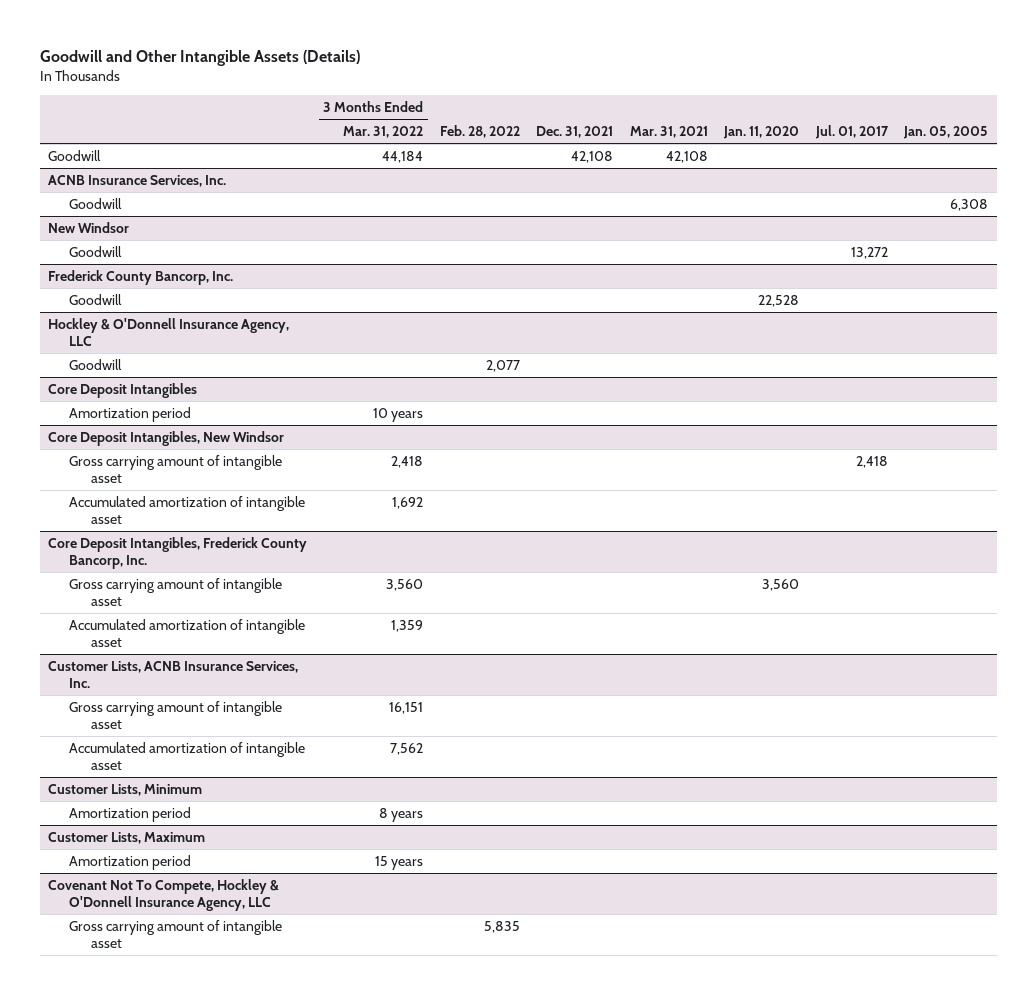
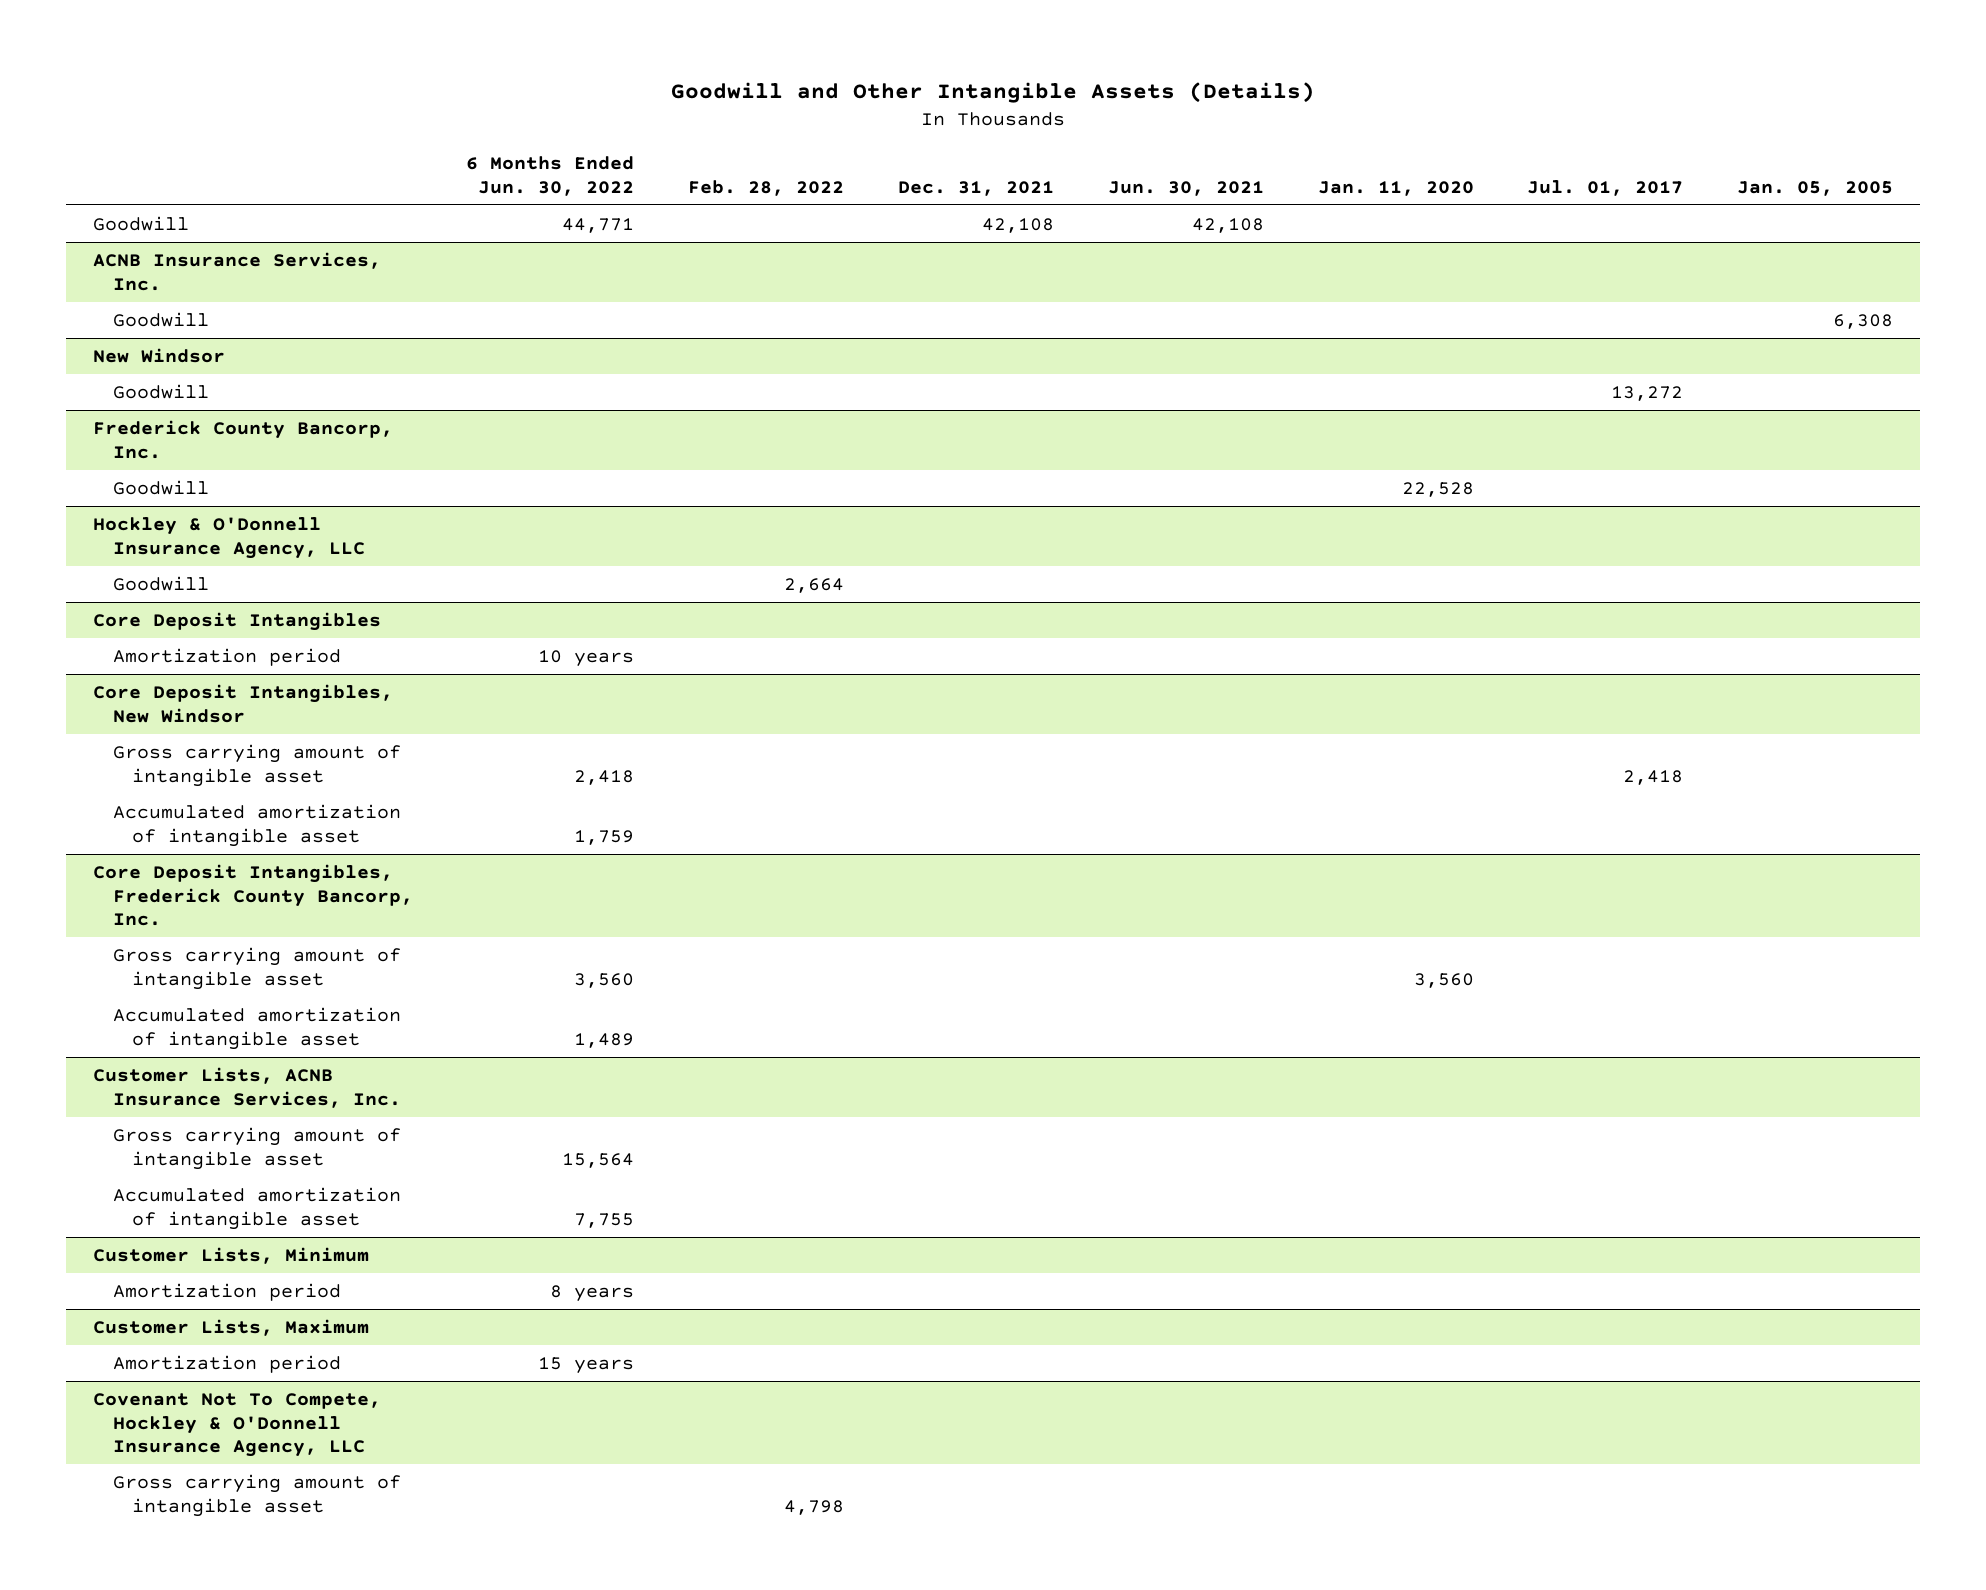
- | 3 Months Ended Mar. 31, 2022 | Feb. 28, 2022 | Dec. 31, 2021 | Mar. 31, 2021 | Jan. 11, 2020 | Jul. 01, 2017 | Jan. 05, 2005
+ | 6 Months Ended Jun. 30, 2022 | Feb. 28, 2022 | Dec. 31, 2021 | Jun. 30, 2021 | Jan. 11, 2020 | Jul. 01, 2017 | Jan. 05, 2005
@ Hockley & O'Donnell Insurance Agency, LLC
- Goodwill | | 2,077 | | | | |
+ Goodwill | | 2,664 | | | | |
@ Covenant Not To Compete, Hockley & O'Donnell Insurance Agency, LLC
- Gross carrying amount of intangible asset | | 5,835 | | | | |
+ Gross carrying amount of intangible asset | | 4,798 | | | | |

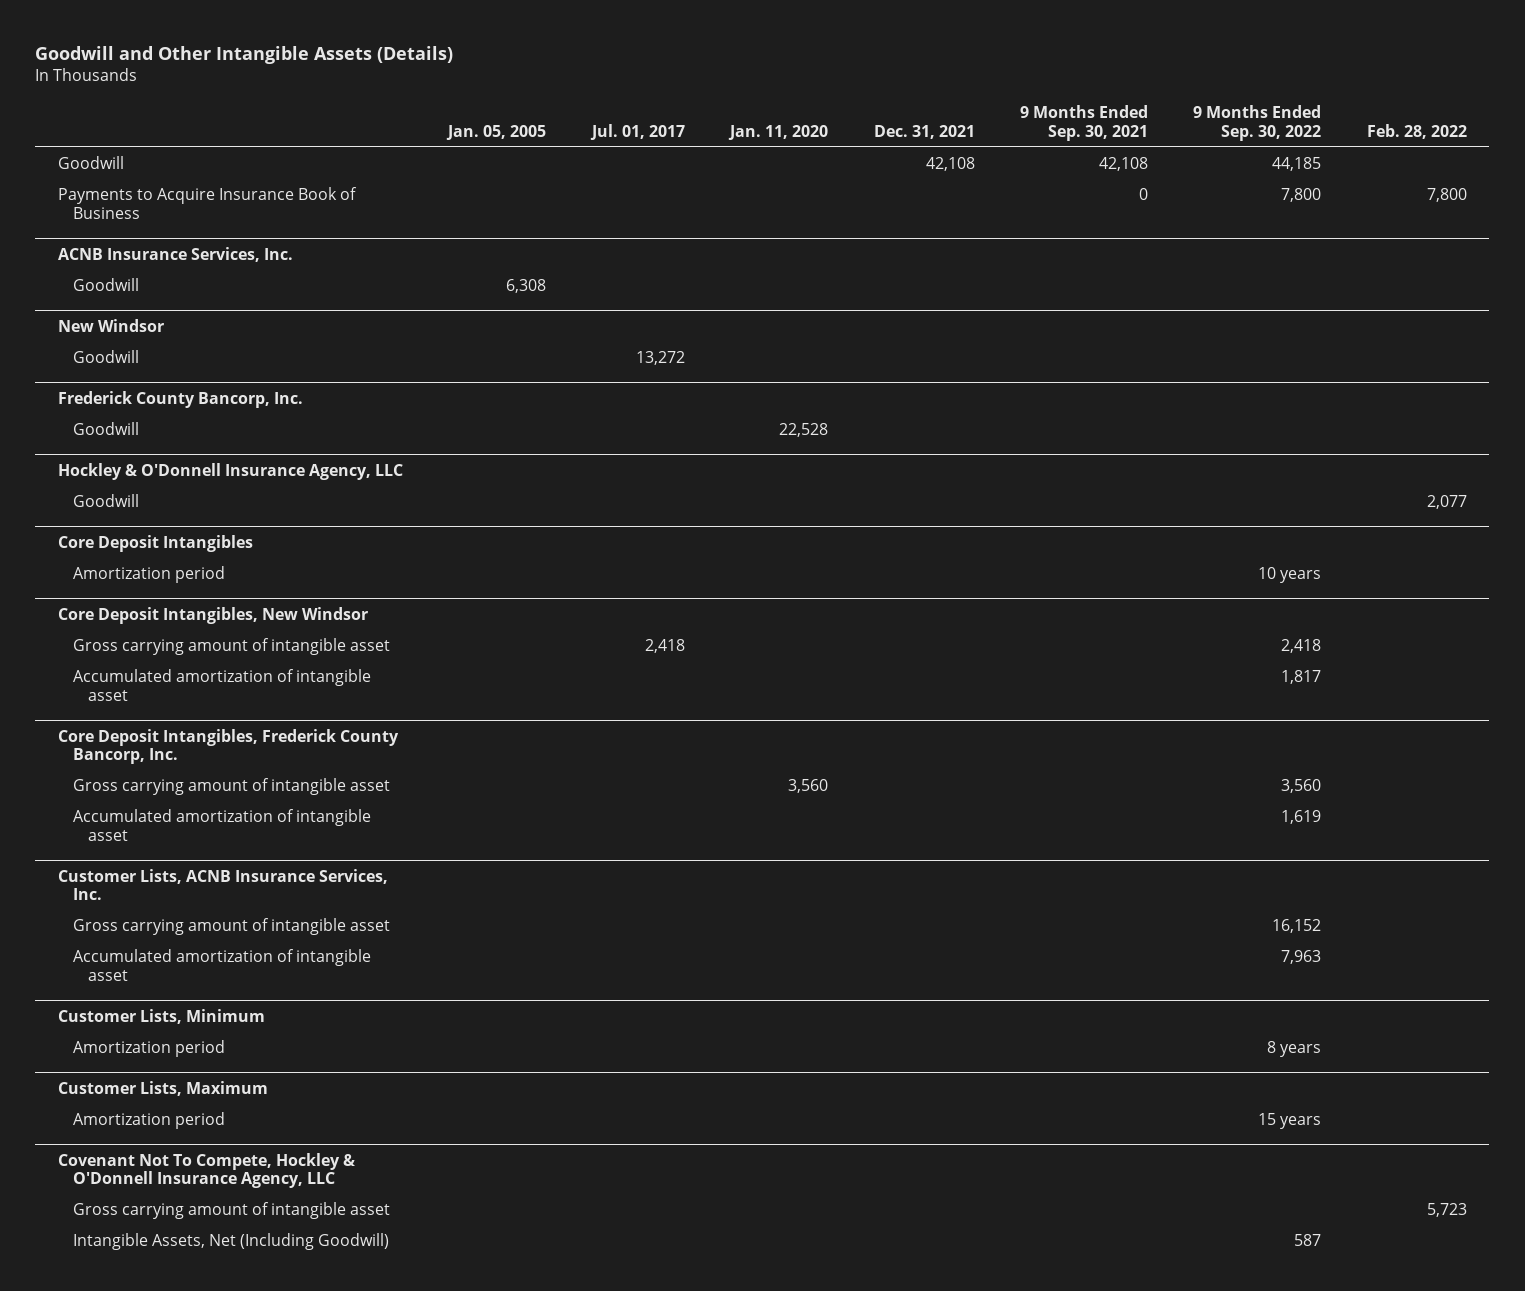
- | 6 Months Ended Jun. 30, 2022 | Feb. 28, 2022 | Dec. 31, 2021 | Jun. 30, 2021 | Jan. 11, 2020 | Jul. 01, 2017 | Jan. 05, 2005
+ | Jan. 05, 2005 | Jul. 01, 2017 | Jan. 11, 2020 | Dec. 31, 2021 | 9 Months Ended Sep. 30, 2021 | 9 Months Ended Sep. 30, 2022 | Feb. 28, 2022
+ Payments to Acquire Insurance Book of Business | | | | | 0 | 7,800 | 7,800
@ Hockley & O'Donnell Insurance Agency, LLC
- Goodwill | | 2,664 | | | | |
+ Goodwill | | | | | | | 2,077
@ Covenant Not To Compete, Hockley & O'Donnell Insurance Agency, LLC
- Gross carrying amount of intangible asset | | 4,798 | | | | |
+ Gross carrying amount of intangible asset | | | | | | | 5,723
+ Intangible Assets, Net (Including Goodwill) | | | | | | 587 |

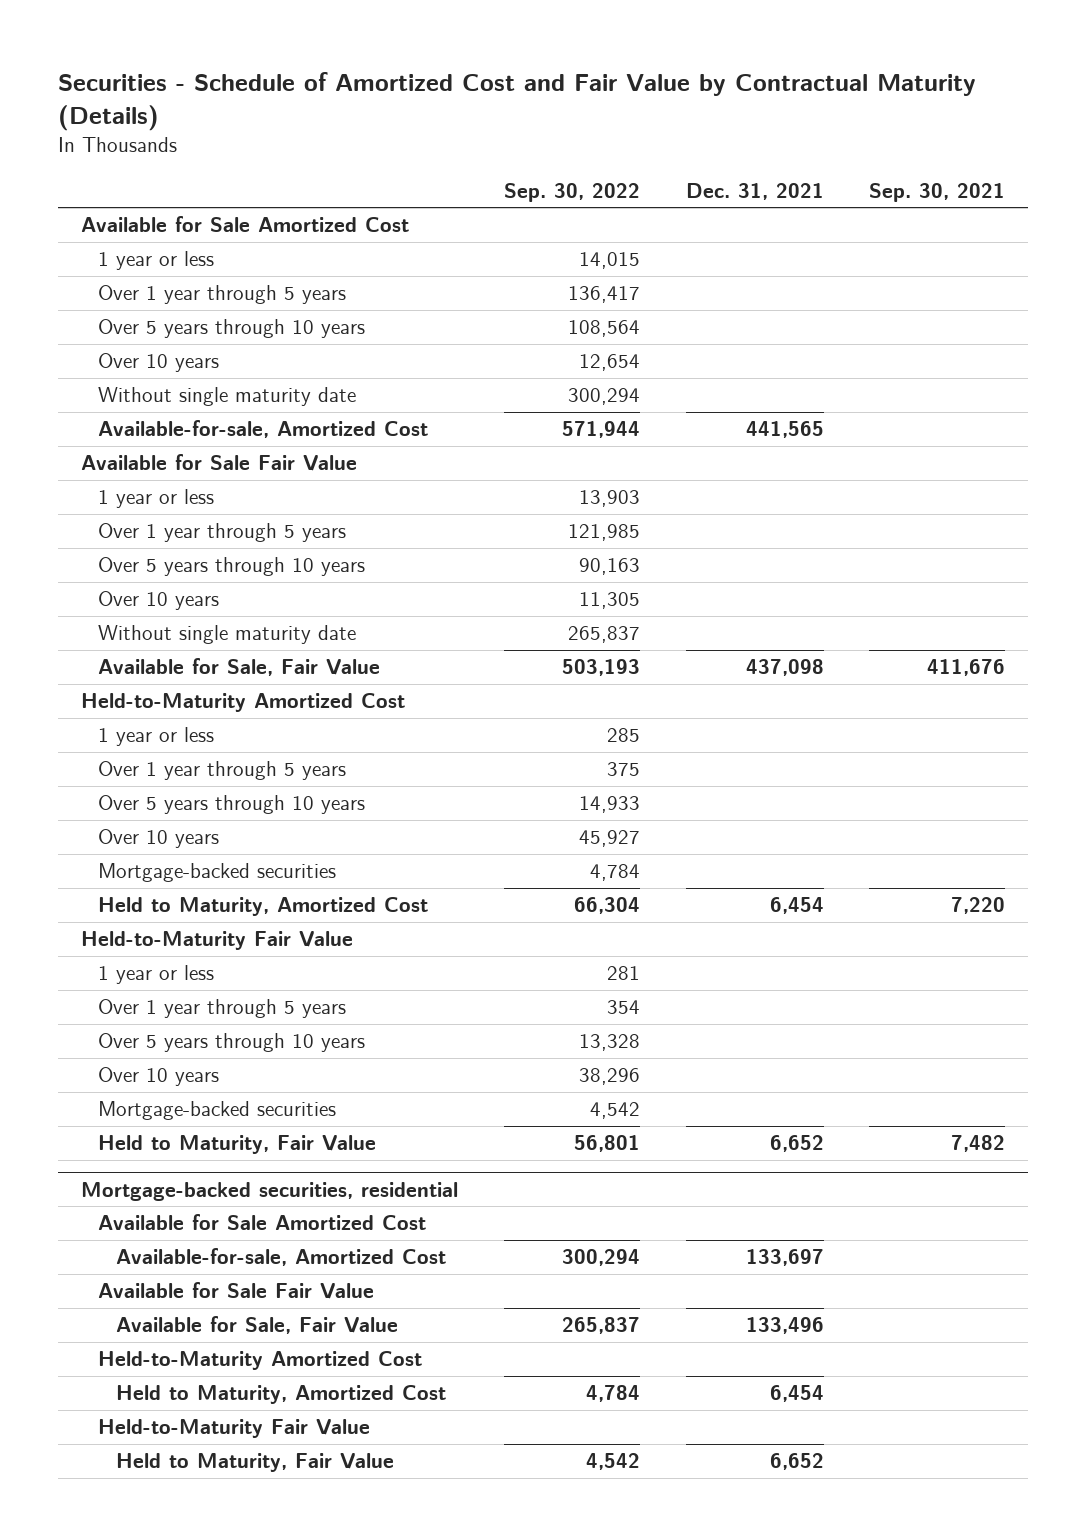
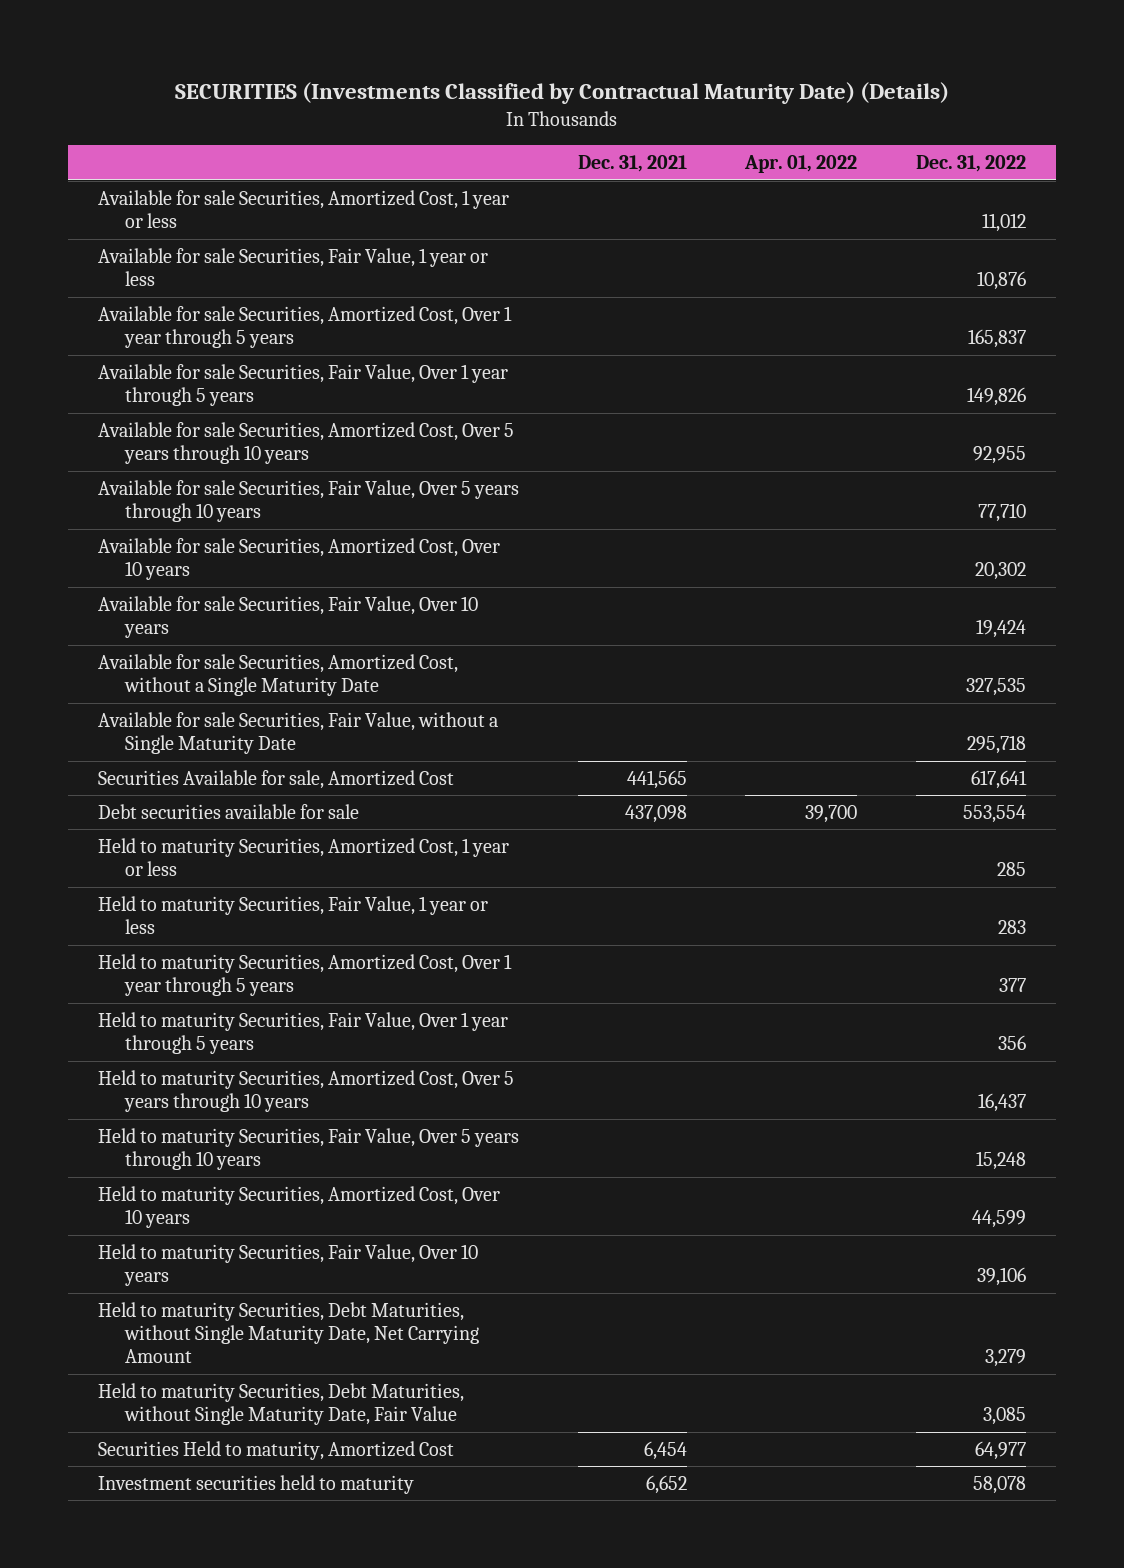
- Securities - Schedule of Amortized Cost and Fair Value by Contractual Maturity (Details)
+ SECURITIES (Investments Classified by Contractual Maturity Date) (Details)
- | Sep. 30, 2022 | Dec. 31, 2021 | Sep. 30, 2021
+ | Dec. 31, 2021 | Apr. 01, 2022 | Dec. 31, 2022
- Available for Sale Amortized Cost
- 1 year or less | 14,015 | |
- Over 1 year through 5 years | 136,417 | |
- Over 5 years through 10 years | 108,564 | |
- Over 10 years | 12,654 | |
- Without single maturity date | 300,294 | |
- Available-for-sale, Amortized Cost | 571,944 | 441,565 |
- Available for Sale Fair Value
- 1 year or less | 13,903 | |
- Over 1 year through 5 years | 121,985 | |
- Over 5 years through 10 years | 90,163 | |
- Over 10 years | 11,305 | |
- Without single maturity date | 265,837 | |
- Available for Sale, Fair Value | 503,193 | 437,098 | 411,676
- Held-to-Maturity Amortized Cost
- 1 year or less | 285 | |
- Over 1 year through 5 years | 375 | |
- Over 5 years through 10 years | 14,933 | |
- Over 10 years | 45,927 | |
- Mortgage-backed securities | 4,784 | |
- Held to Maturity, Amortized Cost | 66,304 | 6,454 | 7,220
- Held-to-Maturity Fair Value
- 1 year or less | 281 | |
- Over 1 year through 5 years | 354 | |
- Over 5 years through 10 years | 13,328 | |
- Over 10 years | 38,296 | |
- Mortgage-backed securities | 4,542 | |
- Held to Maturity, Fair Value | 56,801 | 6,652 | 7,482
- Mortgage-backed securities, residential
- Available for Sale Amortized Cost
- Available-for-sale, Amortized Cost | 300,294 | 133,697 |
- Available for Sale Fair Value
- Available for Sale, Fair Value | 265,837 | 133,496 |
- Held-to-Maturity Amortized Cost
- Held to Maturity, Amortized Cost | 4,784 | 6,454 |
- Held-to-Maturity Fair Value
- Held to Maturity, Fair Value | 4,542 | 6,652 |
+ Available for sale Securities, Amortized Cost, 1 year or less | | | 11,012
+ Available for sale Securities, Fair Value, 1 year or less | | | 10,876
+ Available for sale Securities, Amortized Cost, Over 1 year through 5 years | | | 165,837
+ Available for sale Securities, Fair Value, Over 1 year through 5 years | | | 149,826
+ Available for sale Securities, Amortized Cost, Over 5 years through 10 years | | | 92,955
+ Available for sale Securities, Fair Value, Over 5 years through 10 years | | | 77,710
+ Available for sale Securities, Amortized Cost, Over 10 years | | | 20,302
+ Available for sale Securities, Fair Value, Over 10 years | | | 19,424
+ Available for sale Securities, Amortized Cost, without a Single Maturity Date | | | 327,535
+ Available for sale Securities, Fair Value, without a Single Maturity Date | | | 295,718
+ Securities Available for sale, Amortized Cost | 441,565 | | 617,641
+ Debt securities available for sale | 437,098 | 39,700 | 553,554
+ Held to maturity Securities, Amortized Cost, 1 year or less | | | 285
+ Held to maturity Securities, Fair Value, 1 year or less | | | 283
+ Held to maturity Securities, Amortized Cost, Over 1 year through 5 years | | | 377
+ Held to maturity Securities, Fair Value, Over 1 year through 5 years | | | 356
+ Held to maturity Securities, Amortized Cost, Over 5 years through 10 years | | | 16,437
+ Held to maturity Securities, Fair Value, Over 5 years through 10 years | | | 15,248
+ Held to maturity Securities, Amortized Cost, Over 10 years | | | 44,599
+ Held to maturity Securities, Fair Value, Over 10 years | | | 39,106
+ Held to maturity Securities, Debt Maturities, without Single Maturity Date, Net Carrying Amount | | | 3,279
+ Held to maturity Securities, Debt Maturities, without Single Maturity Date, Fair Value | | | 3,085
+ Securities Held to maturity, Amortized Cost | 6,454 | | 64,977
+ Investment securities held to maturity | 6,652 | | 58,078

